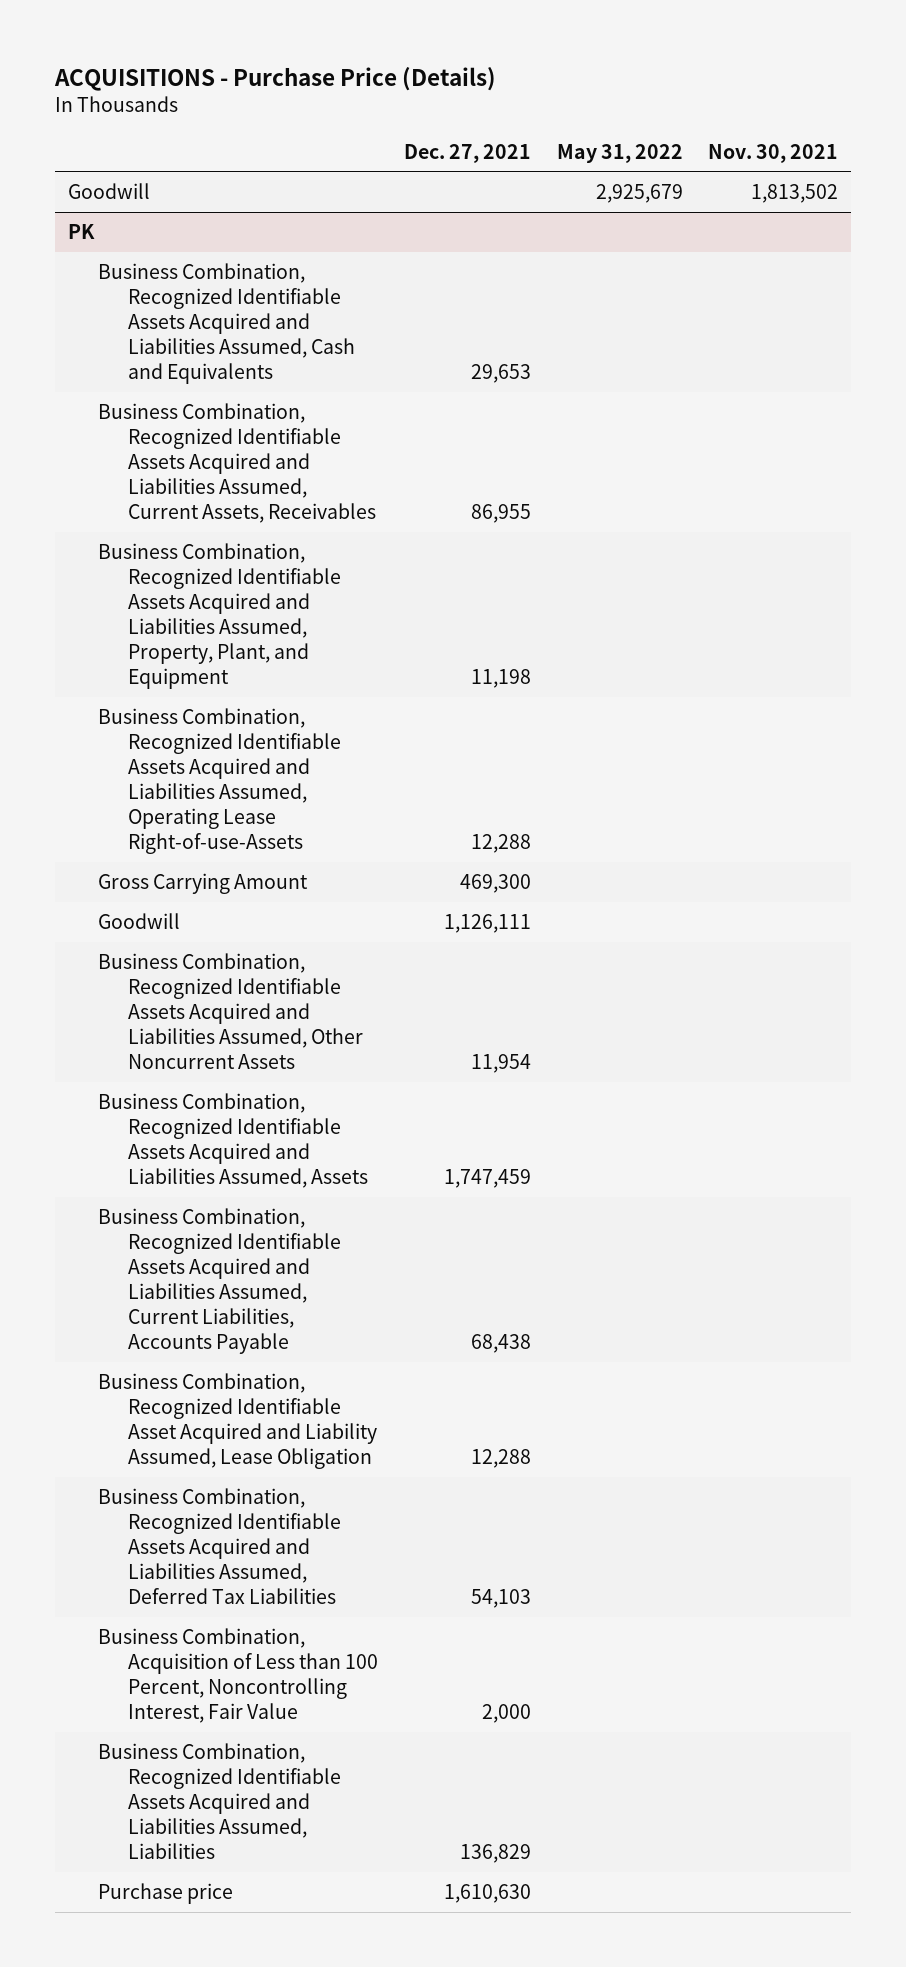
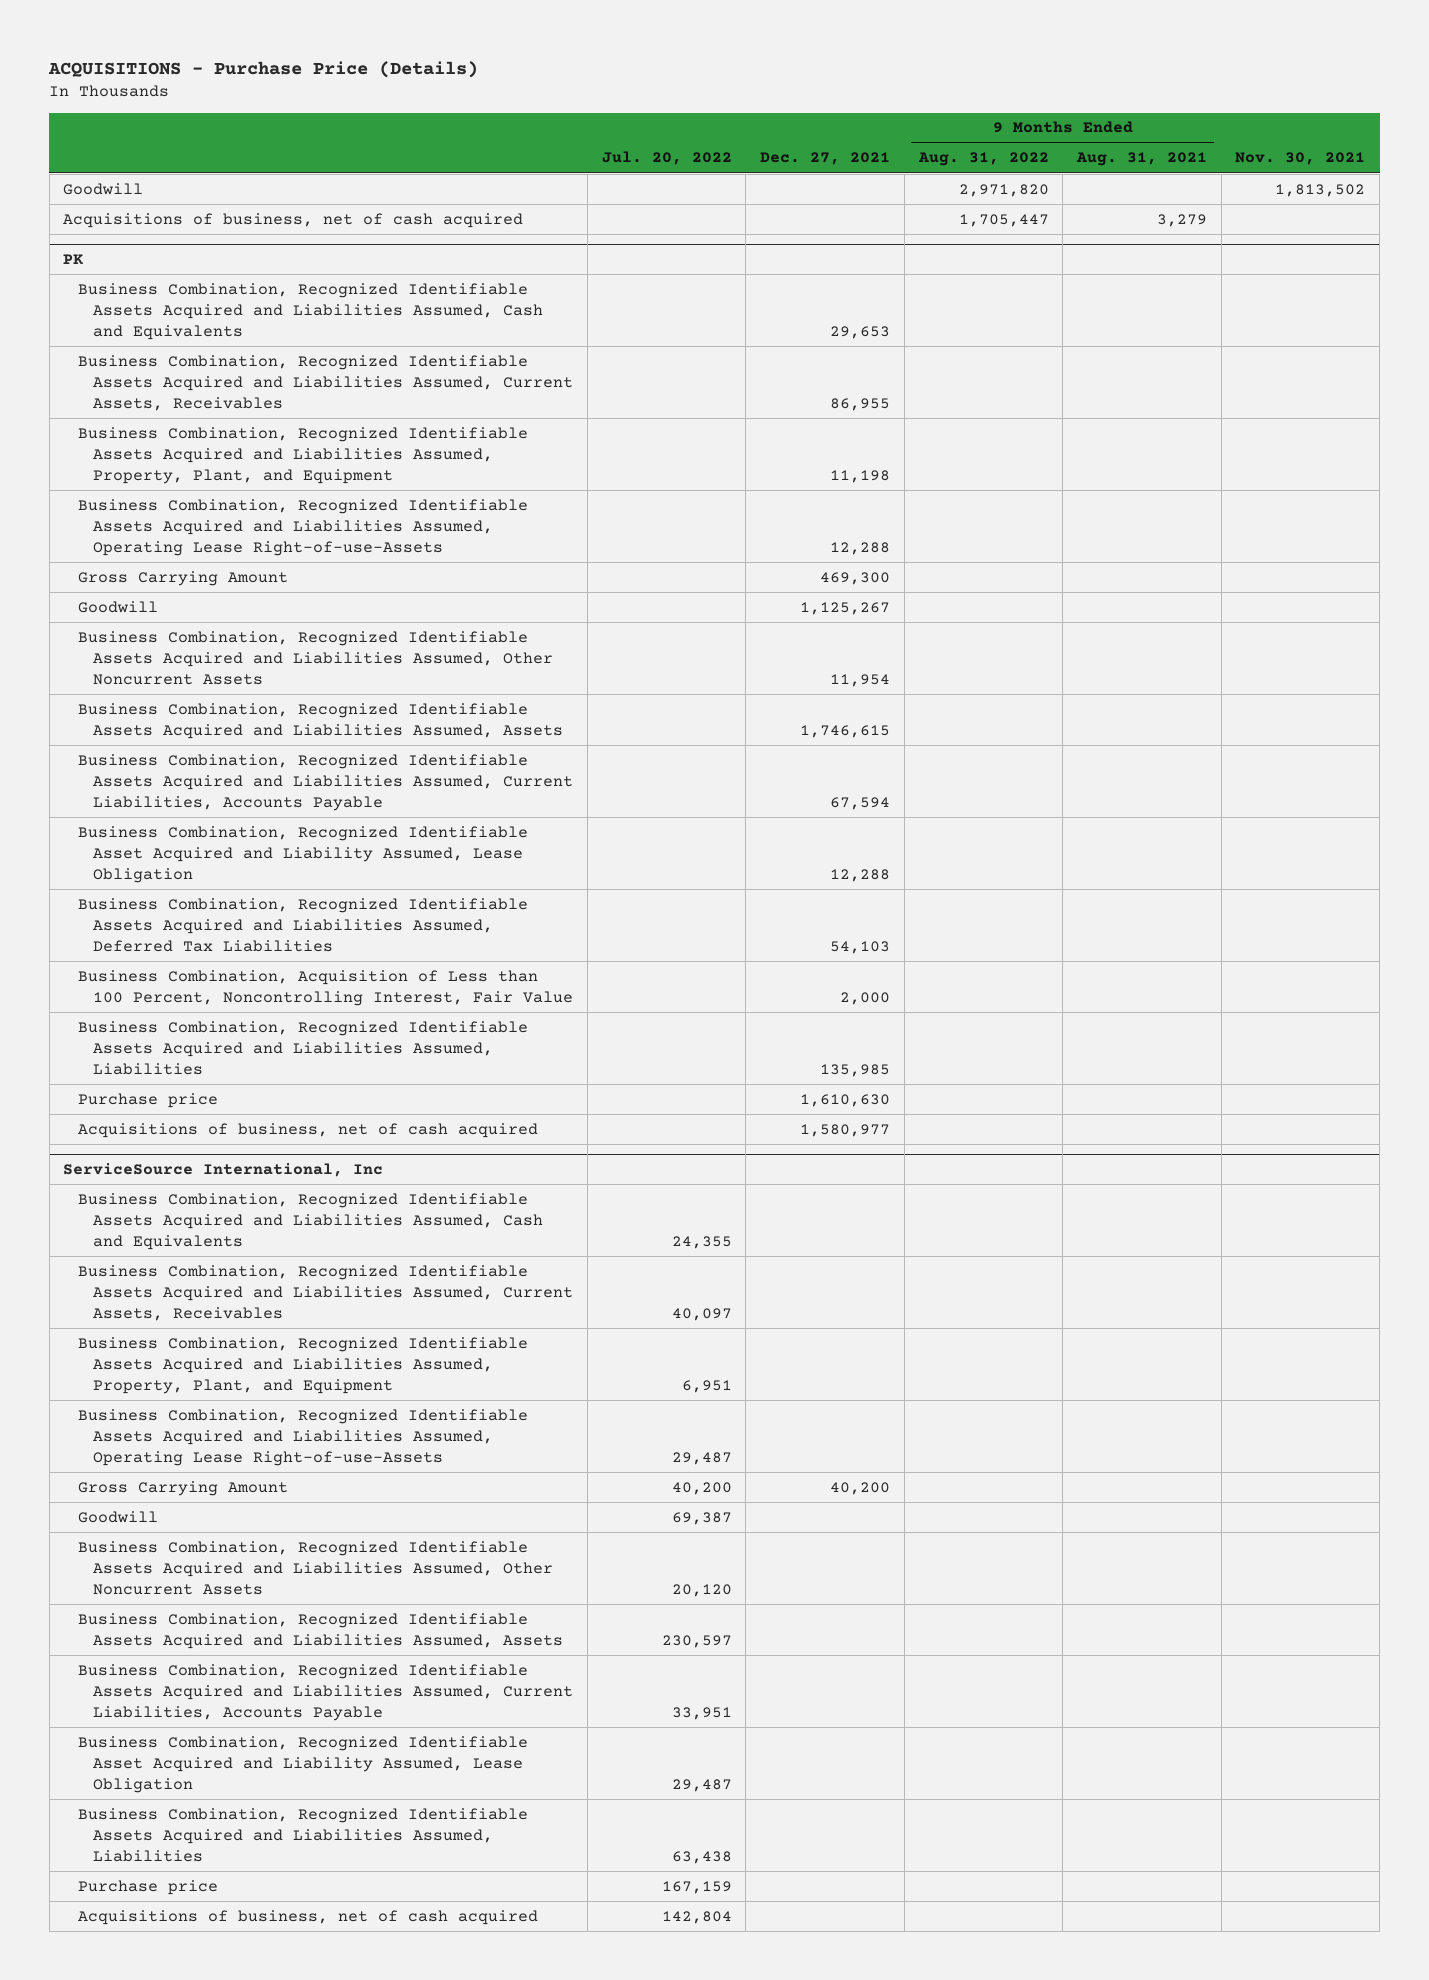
- | Dec. 27, 2021 | May 31, 2022 | Nov. 30, 2021
+ | Jul. 20, 2022 | Dec. 27, 2021 | 9 Months Ended Aug. 31, 2022 | 9 Months Ended Aug. 31, 2021 | Nov. 30, 2021
+ Acquisitions of business, net of cash acquired | | | 1,705,447 | 3,279 |
@ PK
- Goodwill | 1,126,111 | |
+ Goodwill | | 1,125,267 | | |
- Business Combination, Recognized Identifiable Assets Acquired and Liabilities Assumed, Assets | 1,747,459 | |
- Business Combination, Recognized Identifiable Assets Acquired and Liabilities Assumed, Current Liabilities, Accounts Payable | 68,438 | |
+ Business Combination, Recognized Identifiable Assets Acquired and Liabilities Assumed, Assets | | 1,746,615 | | |
+ Business Combination, Recognized Identifiable Assets Acquired and Liabilities Assumed, Current Liabilities, Accounts Payable | | 67,594 | | |
- Business Combination, Recognized Identifiable Assets Acquired and Liabilities Assumed, Liabilities | 136,829 | |
+ Business Combination, Recognized Identifiable Assets Acquired and Liabilities Assumed, Liabilities | | 135,985 | | |
+ Acquisitions of business, net of cash acquired | | 1,580,977 | | |
+ ServiceSource International, Inc
+ Business Combination, Recognized Identifiable Assets Acquired and Liabilities Assumed, Cash and Equivalents | 24,355 | | | |
+ Business Combination, Recognized Identifiable Assets Acquired and Liabilities Assumed, Current Assets, Receivables | 40,097 | | | |
+ Business Combination, Recognized Identifiable Assets Acquired and Liabilities Assumed, Property, Plant, and Equipment | 6,951 | | | |
+ Business Combination, Recognized Identifiable Assets Acquired and Liabilities Assumed, Operating Lease Right-of-use-Assets | 29,487 | | | |
+ Gross Carrying Amount | 40,200 | 40,200 | | |
+ Goodwill | 69,387 | | | |
+ Business Combination, Recognized Identifiable Assets Acquired and Liabilities Assumed, Other Noncurrent Assets | 20,120 | | | |
+ Business Combination, Recognized Identifiable Assets Acquired and Liabilities Assumed, Assets | 230,597 | | | |
+ Business Combination, Recognized Identifiable Assets Acquired and Liabilities Assumed, Current Liabilities, Accounts Payable | 33,951 | | | |
+ Business Combination, Recognized Identifiable Asset Acquired and Liability Assumed, Lease Obligation | 29,487 | | | |
+ Business Combination, Recognized Identifiable Assets Acquired and Liabilities Assumed, Liabilities | 63,438 | | | |
+ Purchase price | 167,159 | | | |
+ Acquisitions of business, net of cash acquired | 142,804 | | | |

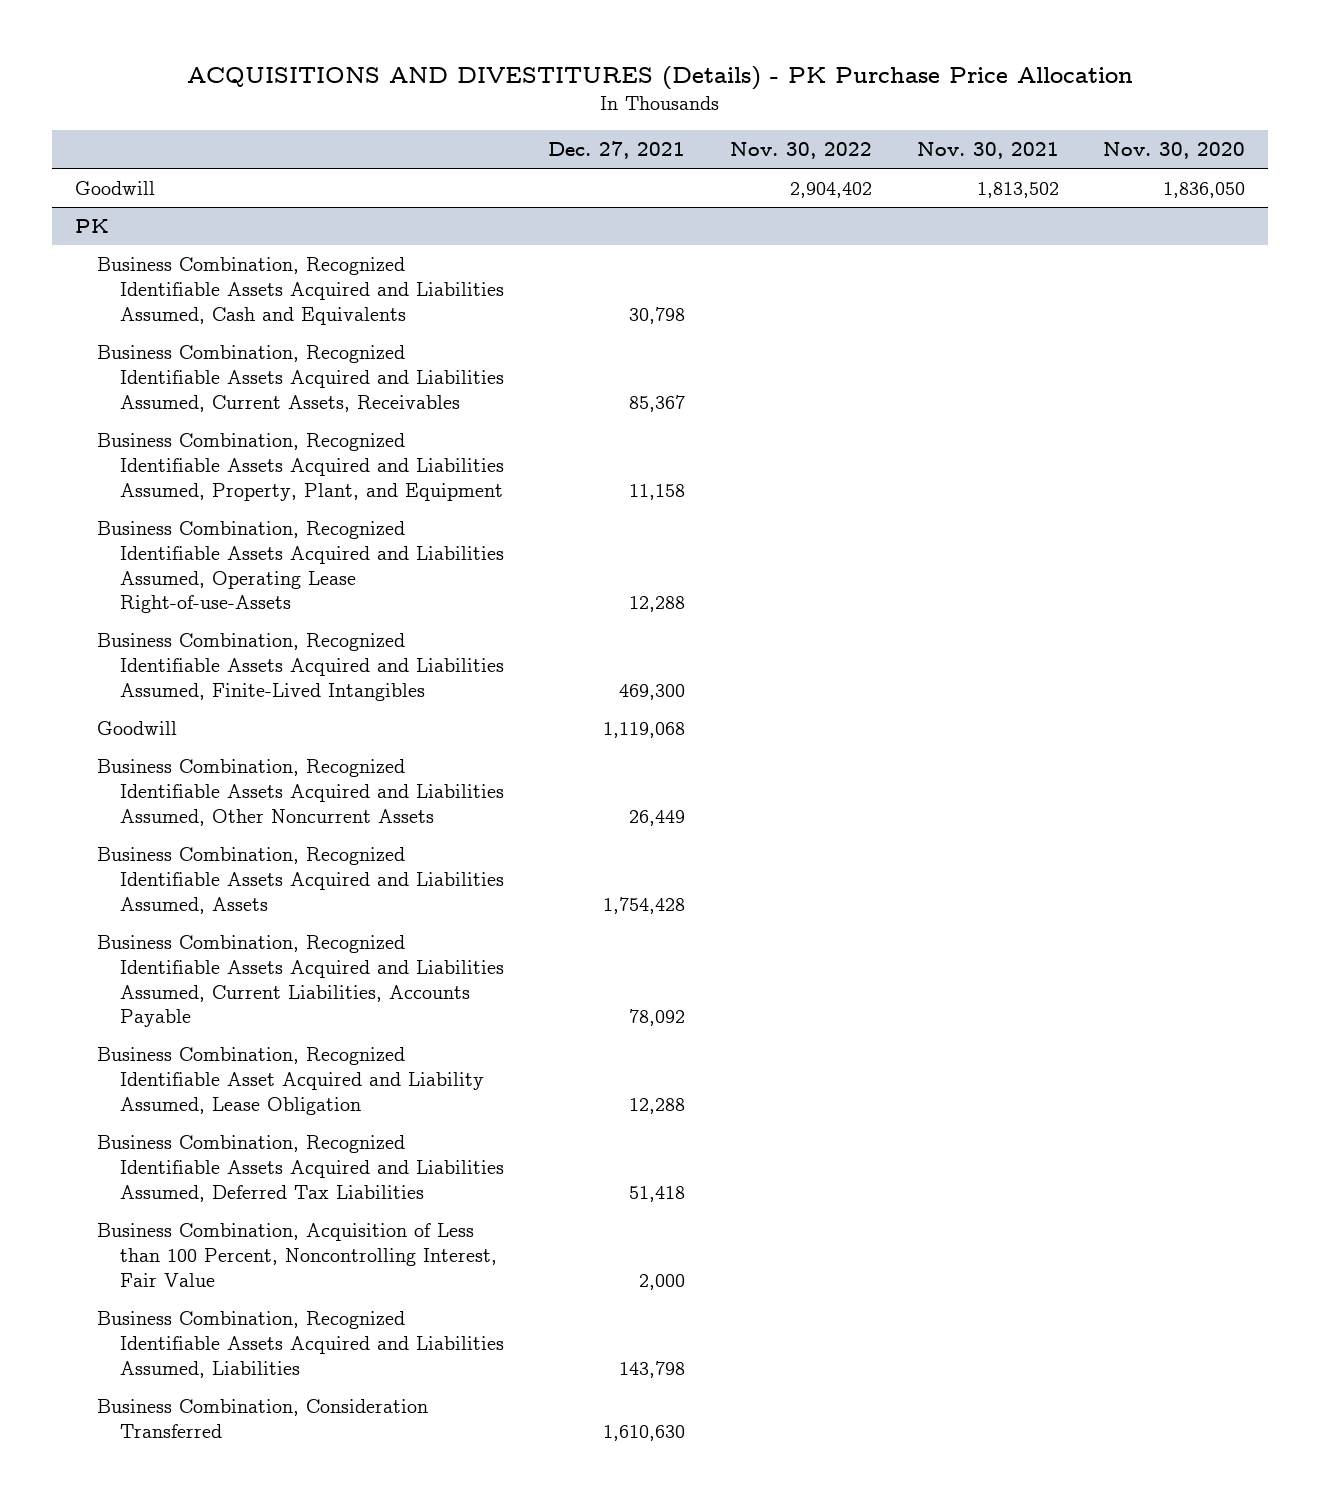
- ACQUISITIONS - Purchase Price (Details)
+ ACQUISITIONS AND DIVESTITURES (Details) - PK Purchase Price Allocation
- | Jul. 20, 2022 | Dec. 27, 2021 | 9 Months Ended Aug. 31, 2022 | 9 Months Ended Aug. 31, 2021 | Nov. 30, 2021
+ | Dec. 27, 2021 | Nov. 30, 2022 | Nov. 30, 2021 | Nov. 30, 2020
- Acquisitions of business, net of cash acquired | | | 1,705,447 | 3,279 |
@ PK
- Business Combination, Recognized Identifiable Assets Acquired and Liabilities Assumed, Cash and Equivalents | | 29,653 | | |
- Business Combination, Recognized Identifiable Assets Acquired and Liabilities Assumed, Current Assets, Receivables | | 86,955 | | |
- Business Combination, Recognized Identifiable Assets Acquired and Liabilities Assumed, Property, Plant, and Equipment | | 11,198 | | |
+ Business Combination, Recognized Identifiable Assets Acquired and Liabilities Assumed, Cash and Equivalents | 30,798 | | |
+ Business Combination, Recognized Identifiable Assets Acquired and Liabilities Assumed, Current Assets, Receivables | 85,367 | | |
+ Business Combination, Recognized Identifiable Assets Acquired and Liabilities Assumed, Property, Plant, and Equipment | 11,158 | | |
- Gross Carrying Amount | | 469,300 | | |
- Goodwill | | 1,125,267 | | |
- Business Combination, Recognized Identifiable Assets Acquired and Liabilities Assumed, Other Noncurrent Assets | | 11,954 | | |
- Business Combination, Recognized Identifiable Assets Acquired and Liabilities Assumed, Assets | | 1,746,615 | | |
- Business Combination, Recognized Identifiable Assets Acquired and Liabilities Assumed, Current Liabilities, Accounts Payable | | 67,594 | | |
+ Business Combination, Recognized Identifiable Assets Acquired and Liabilities Assumed, Finite-Lived Intangibles | 469,300 | | |
+ Goodwill | 1,119,068 | | |
+ Business Combination, Recognized Identifiable Assets Acquired and Liabilities Assumed, Other Noncurrent Assets | 26,449 | | |
+ Business Combination, Recognized Identifiable Assets Acquired and Liabilities Assumed, Assets | 1,754,428 | | |
+ Business Combination, Recognized Identifiable Assets Acquired and Liabilities Assumed, Current Liabilities, Accounts Payable | 78,092 | | |
- Business Combination, Recognized Identifiable Assets Acquired and Liabilities Assumed, Deferred Tax Liabilities | | 54,103 | | |
+ Business Combination, Recognized Identifiable Assets Acquired and Liabilities Assumed, Deferred Tax Liabilities | 51,418 | | |
- Business Combination, Recognized Identifiable Assets Acquired and Liabilities Assumed, Liabilities | | 135,985 | | |
- Purchase price | | 1,610,630 | | |
- Acquisitions of business, net of cash acquired | | 1,580,977 | | |
- ServiceSource International, Inc
- Business Combination, Recognized Identifiable Assets Acquired and Liabilities Assumed, Cash and Equivalents | 24,355 | | | |
- Business Combination, Recognized Identifiable Assets Acquired and Liabilities Assumed, Current Assets, Receivables | 40,097 | | | |
- Business Combination, Recognized Identifiable Assets Acquired and Liabilities Assumed, Property, Plant, and Equipment | 6,951 | | | |
- Business Combination, Recognized Identifiable Assets Acquired and Liabilities Assumed, Operating Lease Right-of-use-Assets | 29,487 | | | |
- Gross Carrying Amount | 40,200 | 40,200 | | |
- Goodwill | 69,387 | | | |
- Business Combination, Recognized Identifiable Assets Acquired and Liabilities Assumed, Other Noncurrent Assets | 20,120 | | | |
- Business Combination, Recognized Identifiable Assets Acquired and Liabilities Assumed, Assets | 230,597 | | | |
- Business Combination, Recognized Identifiable Assets Acquired and Liabilities Assumed, Current Liabilities, Accounts Payable | 33,951 | | | |
- Business Combination, Recognized Identifiable Asset Acquired and Liability Assumed, Lease Obligation | 29,487 | | | |
- Business Combination, Recognized Identifiable Assets Acquired and Liabilities Assumed, Liabilities | 63,438 | | | |
- Purchase price | 167,159 | | | |
- Acquisitions of business, net of cash acquired | 142,804 | | | |
@ PK
+ Business Combination, Recognized Identifiable Assets Acquired and Liabilities Assumed, Liabilities | 143,798 | | |
+ Business Combination, Consideration Transferred | 1,610,630 | | |

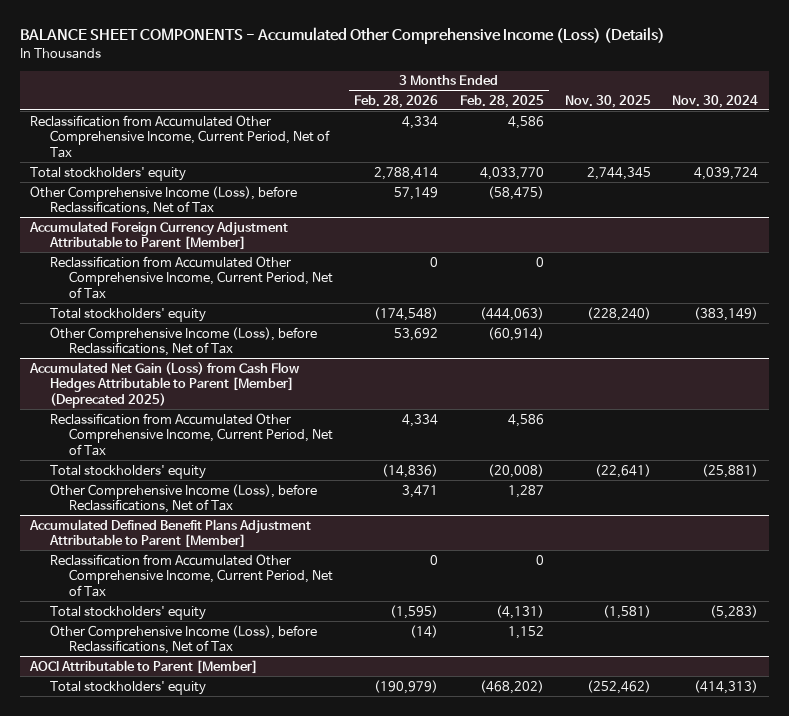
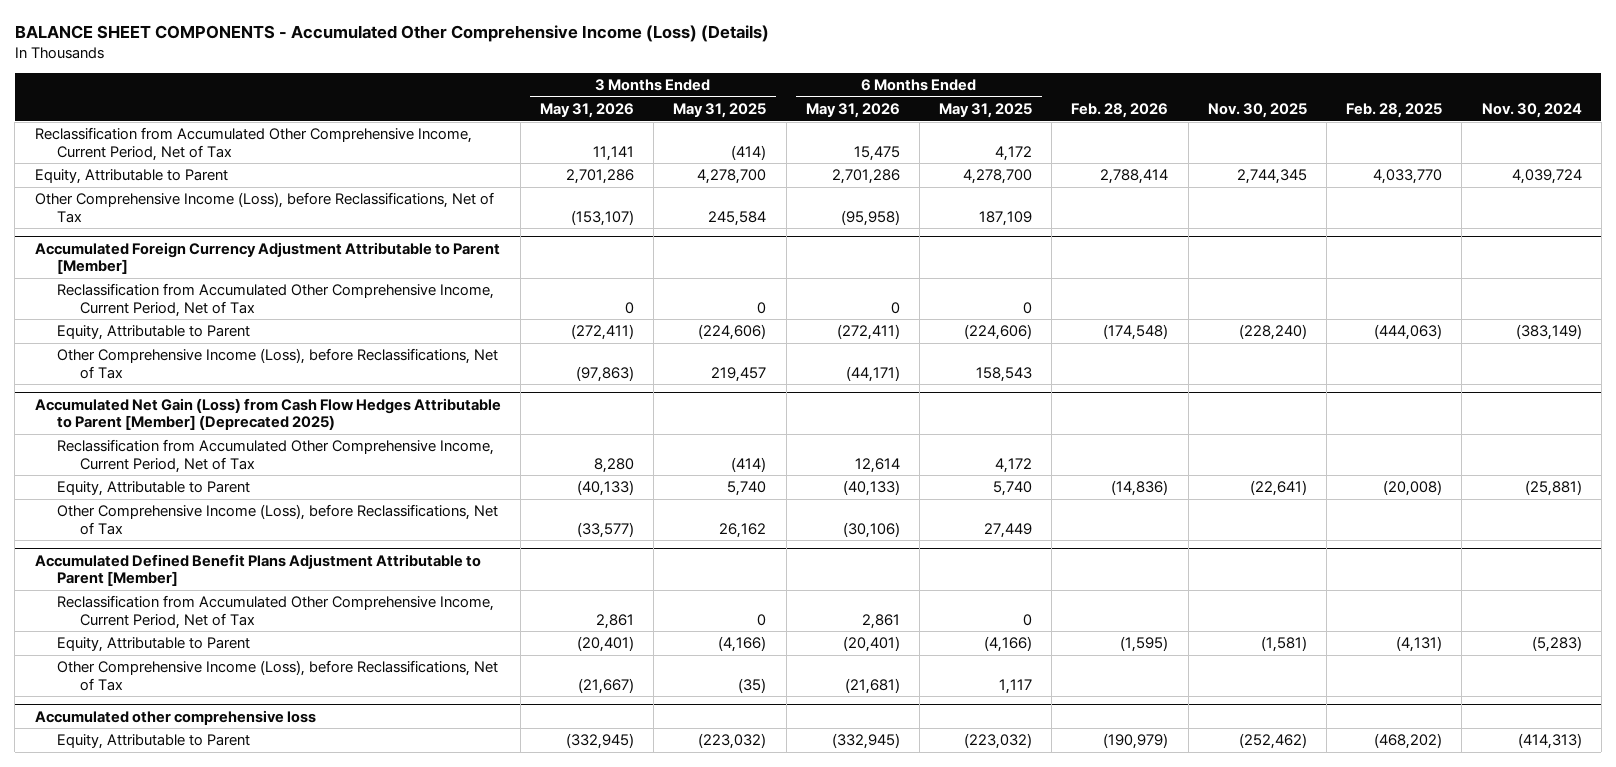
- | 3 Months Ended Feb. 28, 2026 | 3 Months Ended Feb. 28, 2025 | Nov. 30, 2025 | Nov. 30, 2024
+ | 3 Months Ended May 31, 2026 | 3 Months Ended May 31, 2025 | 6 Months Ended May 31, 2026 | 6 Months Ended May 31, 2025 | Feb. 28, 2026 | Nov. 30, 2025 | Feb. 28, 2025 | Nov. 30, 2024
- Total stockholders' equity | 2,788,414 | 4,033,770 | 2,744,345 | 4,039,724
+ Equity, Attributable to Parent | 2,701,286 | 4,278,700 | 2,701,286 | 4,278,700 | 2,788,414 | 2,744,345 | 4,033,770 | 4,039,724
@ Accumulated Foreign Currency Adjustment Attributable to Parent [Member]
- Total stockholders' equity | (174,548) | (444,063) | (228,240) | (383,149)
+ Equity, Attributable to Parent | (272,411) | (224,606) | (272,411) | (224,606) | (174,548) | (228,240) | (444,063) | (383,149)
@ Accumulated Net Gain (Loss) from Cash Flow Hedges Attributable to Parent [Member] (Deprecated 2025)
- Total stockholders' equity | (14,836) | (20,008) | (22,641) | (25,881)
+ Equity, Attributable to Parent | (40,133) | 5,740 | (40,133) | 5,740 | (14,836) | (22,641) | (20,008) | (25,881)
@ Accumulated Defined Benefit Plans Adjustment Attributable to Parent [Member]
- Total stockholders' equity | (1,595) | (4,131) | (1,581) | (5,283)
+ Equity, Attributable to Parent | (20,401) | (4,166) | (20,401) | (4,166) | (1,595) | (1,581) | (4,131) | (5,283)
- AOCI Attributable to Parent [Member]
- Total stockholders' equity | (190,979) | (468,202) | (252,462) | (414,313)
+ Accumulated other comprehensive loss
+ Equity, Attributable to Parent | (332,945) | (223,032) | (332,945) | (223,032) | (190,979) | (252,462) | (468,202) | (414,313)

